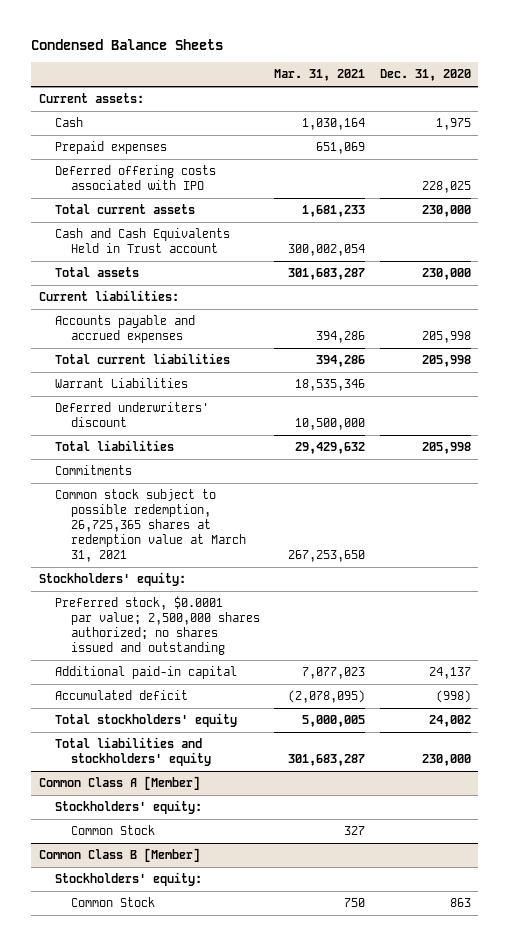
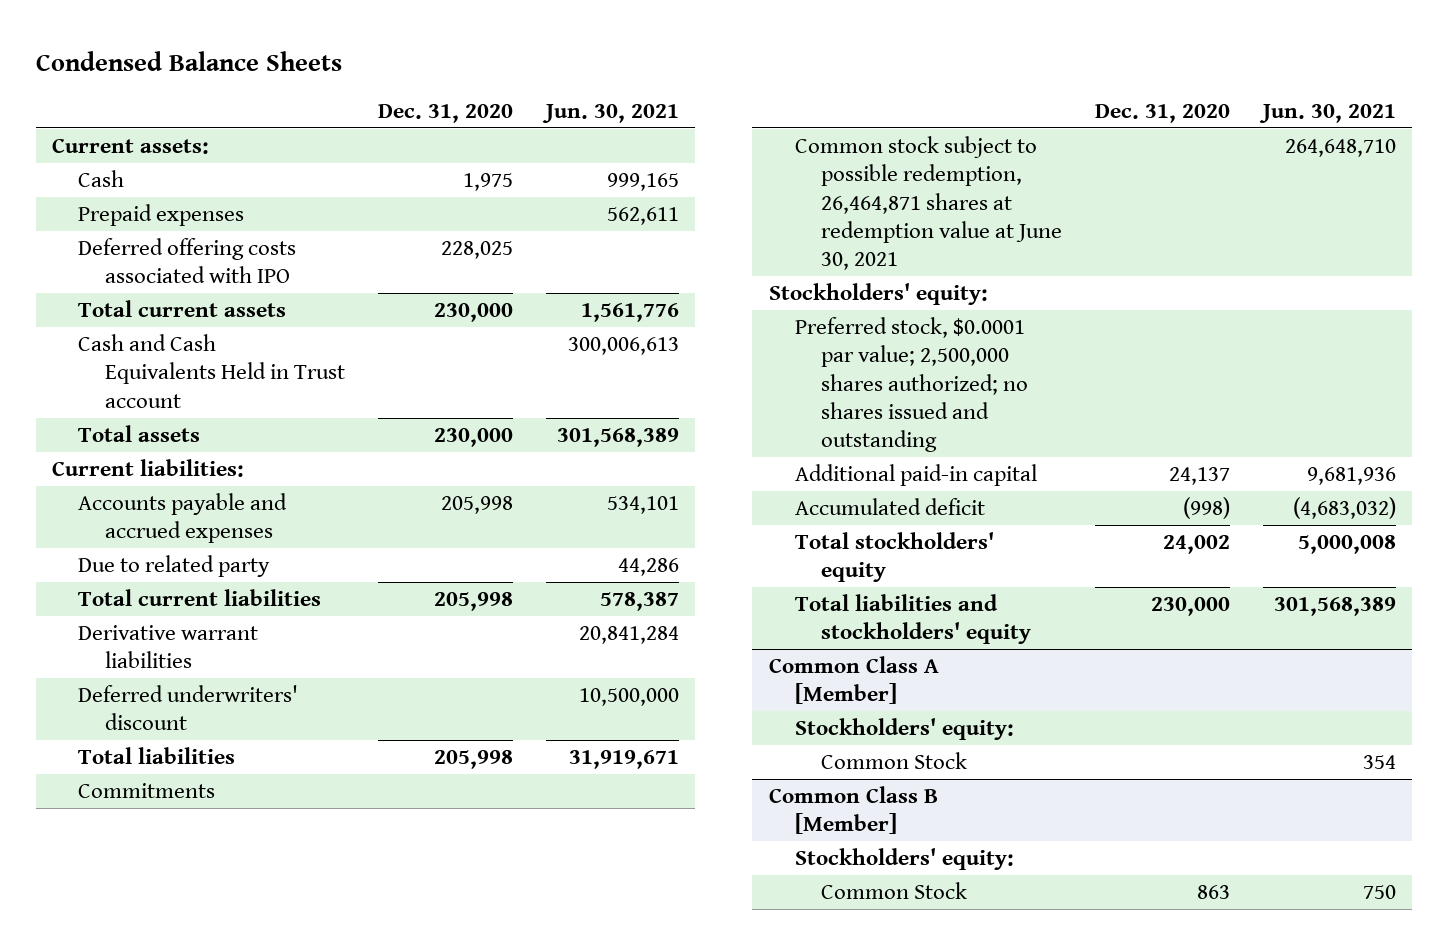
- | Mar. 31, 2021 | Dec. 31, 2020
+ | Dec. 31, 2020 | Jun. 30, 2021
+ Due to related party | | 44,286
- Warrant Liabilities | 18,535,346 |
+ Derivative warrant liabilities | | 20,841,284
- Common stock subject to possible redemption, 26,725,365 shares at redemption value at March 31, 2021 | 267,253,650 |
+ Common stock subject to possible redemption, 26,464,871 shares at redemption value at June 30, 2021 | | 264,648,710

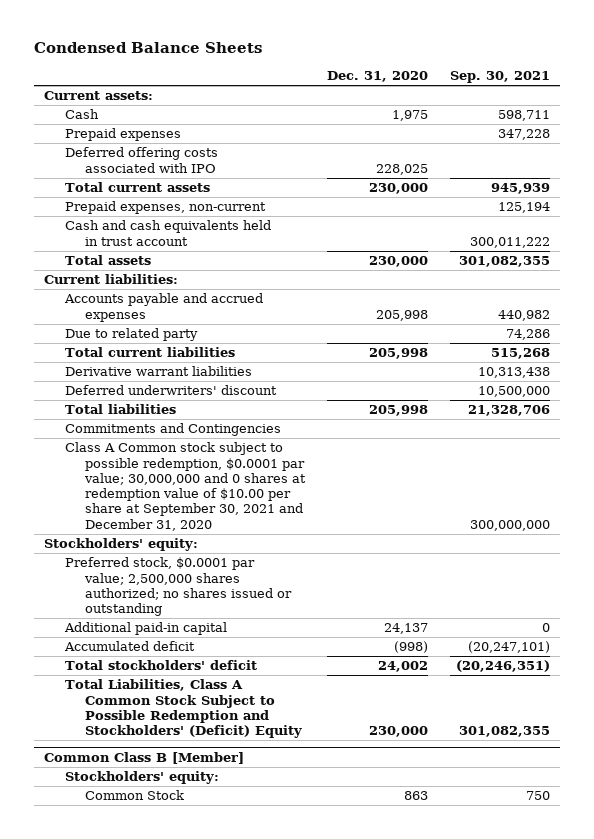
- | Dec. 31, 2020 | Jun. 30, 2021
+ | Dec. 31, 2020 | Sep. 30, 2021
- Cash and Cash Equivalents Held in Trust account | | 300,006,613
+ Prepaid expenses, non-current | | 125,194
+ Cash and cash equivalents held in trust account | | 300,011,222
- Commitments
- Common stock subject to possible redemption, 26,464,871 shares at redemption value at June 30, 2021 | | 264,648,710
+ Commitments and Contingencies
+ Class A Common stock subject to possible redemption, $0.0001 par value; 30,000,000 and 0 shares at redemption value of $10.00 per share at September 30, 2021 and December 31, 2020 | | 300,000,000
- Preferred stock, $0.0001 par value; 2,500,000 shares authorized; no shares issued and outstanding
+ Preferred stock, $0.0001 par value; 2,500,000 shares authorized; no shares issued or outstanding
- Total stockholders' equity | 24,002 | 5,000,008
- Total liabilities and stockholders' equity | 230,000 | 301,568,389
- Common Class A [Member]
- Stockholders' equity:
- Common Stock | | 354
+ Total stockholders' deficit | 24,002 | (20,246,351)
+ Total Liabilities, Class A Common Stock Subject to Possible Redemption and Stockholders' (Deficit) Equity | 230,000 | 301,082,355

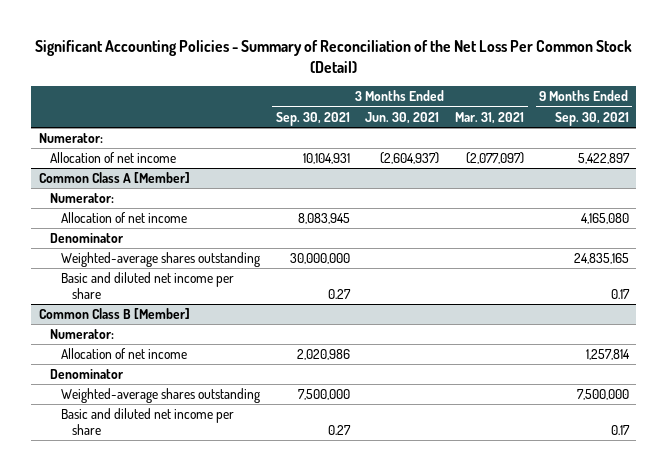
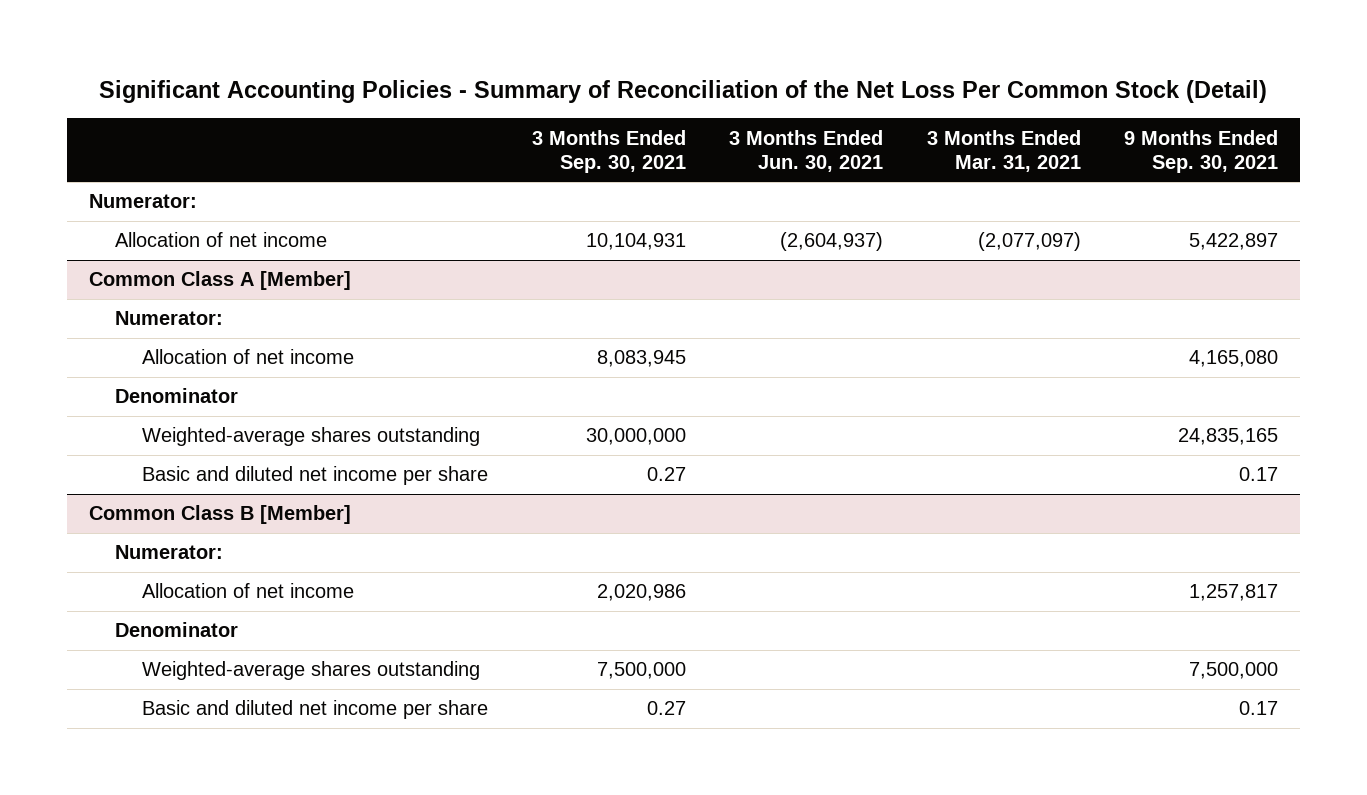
@ Common Class B [Member]
- Allocation of net income | 2,020,986 | | | 1,257,814
+ Allocation of net income | 2,020,986 | | | 1,257,817

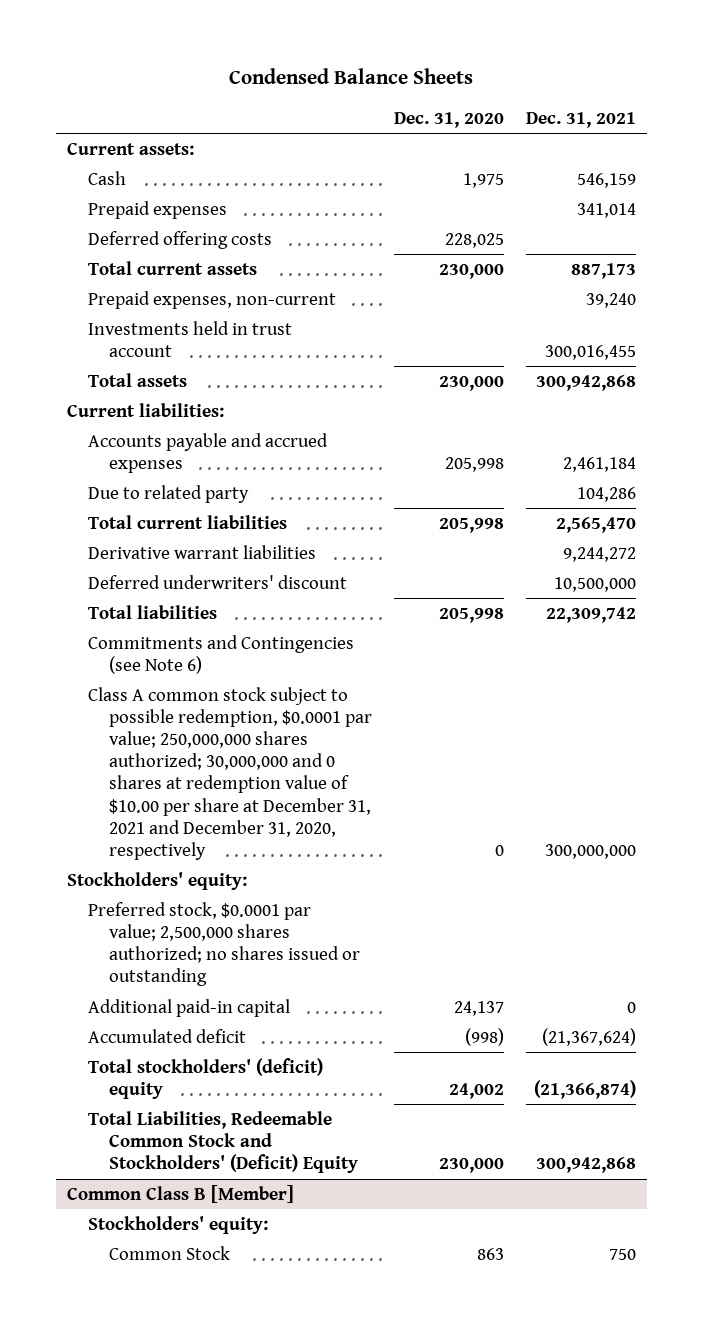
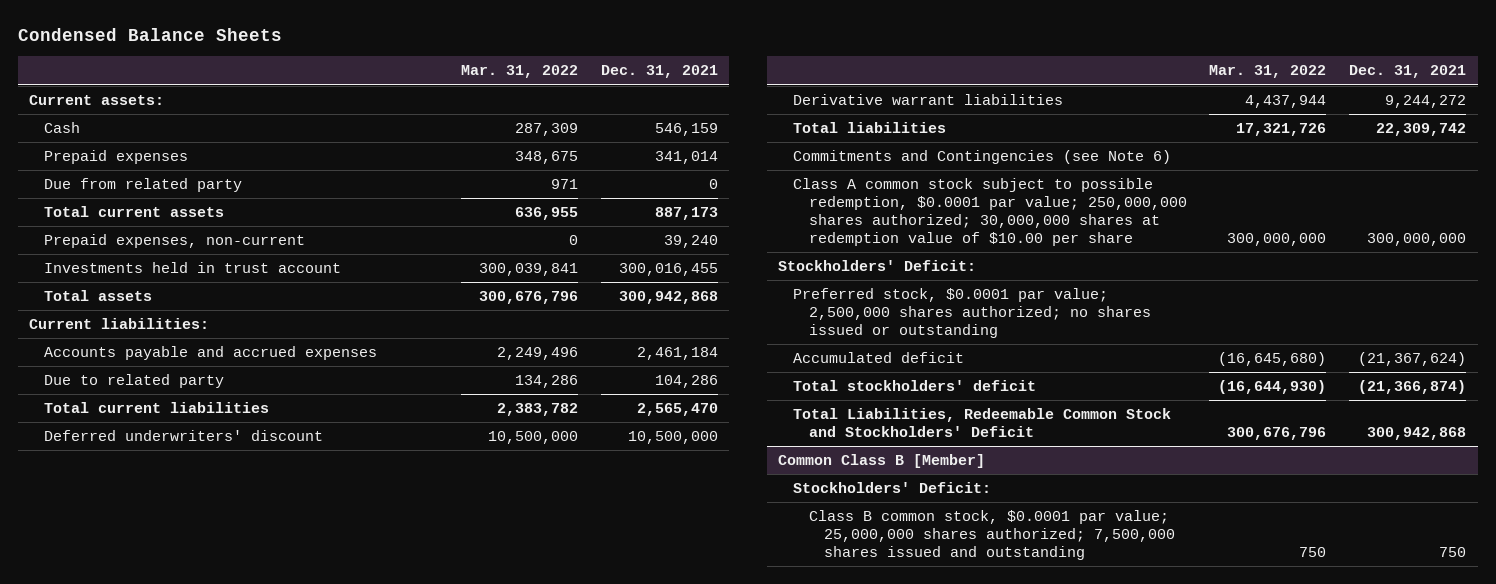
- | Dec. 31, 2020 | Dec. 31, 2021
+ | Mar. 31, 2022 | Dec. 31, 2021
- Deferred offering costs | 228,025 |
+ Due from related party | 971 | 0
moved down: Derivative warrant liabilities | 4,437,944 | 9,244,272
- Class A common stock subject to possible redemption, $0.0001 par value; 250,000,000 shares authorized; 30,000,000 and 0 shares at redemption value of $10.00 per share at December 31, 2021 and December 31, 2020, respectively | 0 | 300,000,000
- Stockholders' equity:
+ Class A common stock subject to possible redemption, $0.0001 par value; 250,000,000 shares authorized; 30,000,000 shares at redemption value of $10.00 per share | 300,000,000 | 300,000,000
+ Stockholders' Deficit:
- Additional paid-in capital | 24,137 | 0
- Total stockholders' (deficit) equity | 24,002 | (21,366,874)
- Total Liabilities, Redeemable Common Stock and Stockholders' (Deficit) Equity | 230,000 | 300,942,868
+ Total stockholders' deficit | (16,644,930) | (21,366,874)
+ Total Liabilities, Redeemable Common Stock and Stockholders' Deficit | 300,676,796 | 300,942,868
@ Common Class B [Member]
- Stockholders' equity:
- Common Stock | 863 | 750
+ Stockholders' Deficit:
+ Class B common stock, $0.0001 par value; 25,000,000 shares authorized; 7,500,000 shares issued and outstanding | 750 | 750

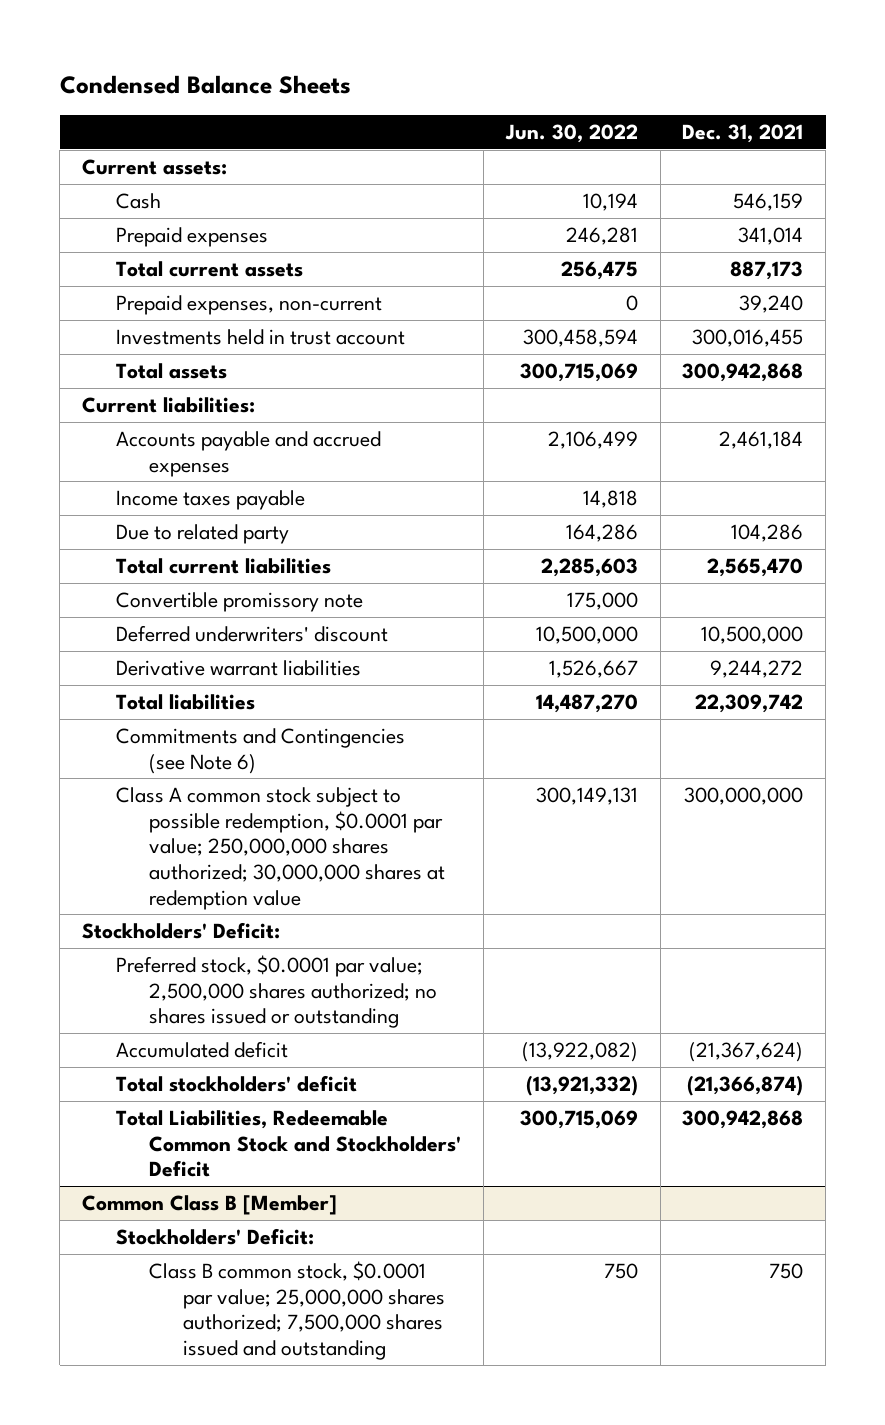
- | Mar. 31, 2022 | Dec. 31, 2021
+ | Jun. 30, 2022 | Dec. 31, 2021
- Due from related party | 971 | 0
+ Income taxes payable | 14,818 |
+ Convertible promissory note | 175,000 |
- Class A common stock subject to possible redemption, $0.0001 par value; 250,000,000 shares authorized; 30,000,000 shares at redemption value of $10.00 per share | 300,000,000 | 300,000,000
+ Class A common stock subject to possible redemption, $0.0001 par value; 250,000,000 shares authorized; 30,000,000 shares at redemption value | 300,149,131 | 300,000,000

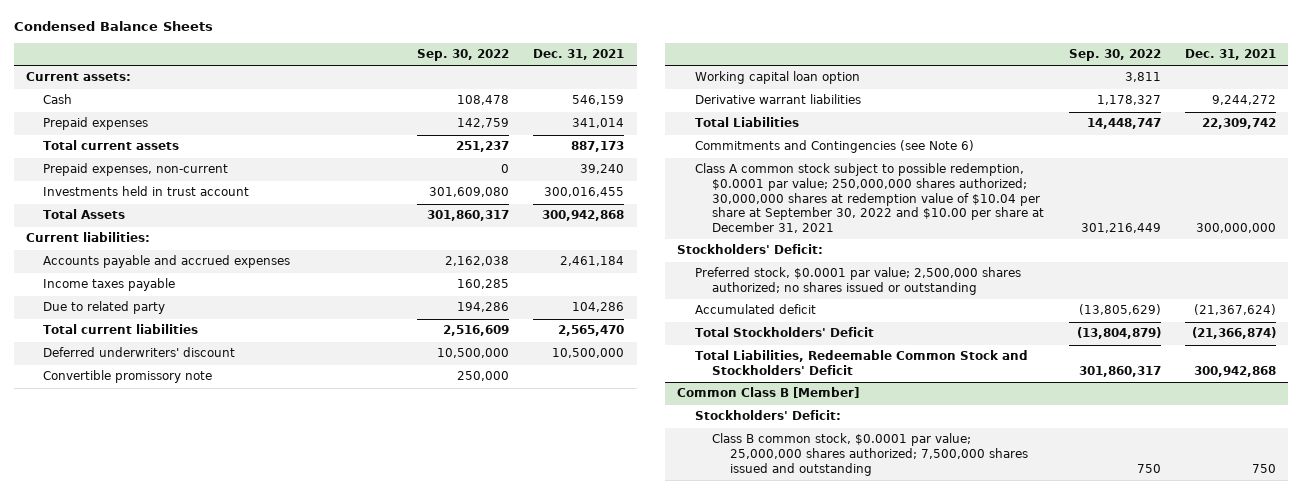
- | Jun. 30, 2022 | Dec. 31, 2021
+ | Sep. 30, 2022 | Dec. 31, 2021
- Total assets | 300,715,069 | 300,942,868
+ Total Assets | 301,860,317 | 300,942,868
moved down: Convertible promissory note | 250,000 |
+ Working capital loan option | 3,811 |
- Total liabilities | 14,487,270 | 22,309,742
+ Total Liabilities | 14,448,747 | 22,309,742
- Class A common stock subject to possible redemption, $0.0001 par value; 250,000,000 shares authorized; 30,000,000 shares at redemption value | 300,149,131 | 300,000,000
+ Class A common stock subject to possible redemption, $0.0001 par value; 250,000,000 shares authorized; 30,000,000 shares at redemption value of $10.04 per share at September 30, 2022 and $10.00 per share at December 31, 2021 | 301,216,449 | 300,000,000
- Total stockholders' deficit | (13,921,332) | (21,366,874)
+ Total Stockholders' Deficit | (13,804,879) | (21,366,874)

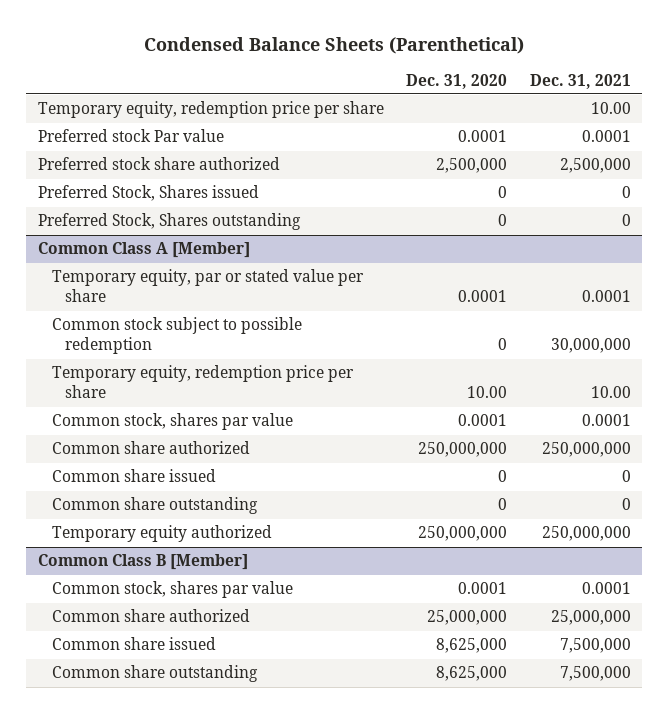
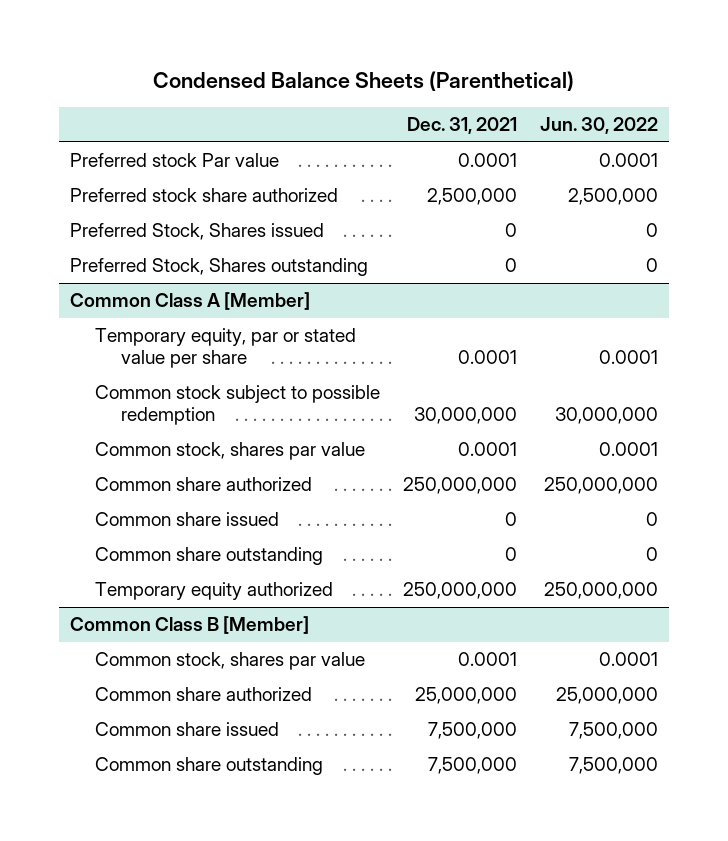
- | Dec. 31, 2020 | Dec. 31, 2021
+ | Dec. 31, 2021 | Jun. 30, 2022
- Temporary equity, redemption price per share | | 10.00
@ Common Class A [Member]
- Temporary equity, redemption price per share | 10.00 | 10.00

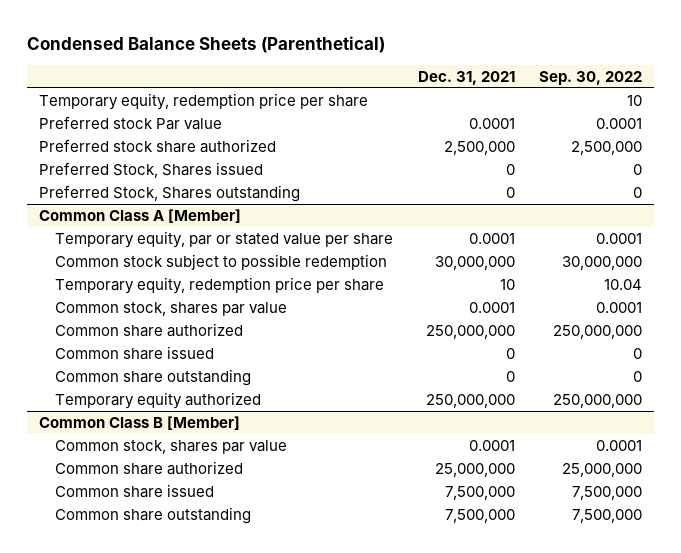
- | Dec. 31, 2021 | Jun. 30, 2022
+ | Dec. 31, 2021 | Sep. 30, 2022
+ Temporary equity, redemption price per share | | 10
@ Common Class A [Member]
+ Temporary equity, redemption price per share | 10 | 10.04

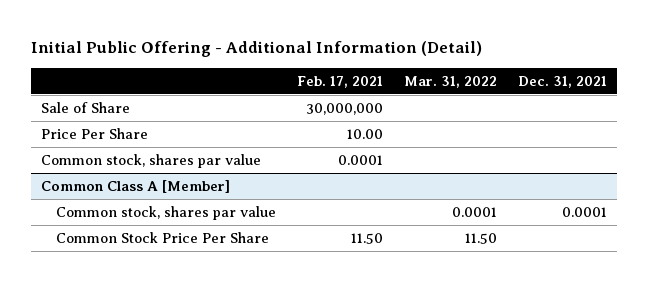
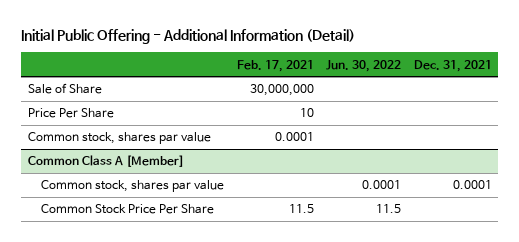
- | Feb. 17, 2021 | Mar. 31, 2022 | Dec. 31, 2021
+ | Feb. 17, 2021 | Jun. 30, 2022 | Dec. 31, 2021
- Price Per Share | 10.00 | |
+ Price Per Share | 10 | |
@ Common Class A [Member]
- Common Stock Price Per Share | 11.50 | 11.50 |
+ Common Stock Price Per Share | 11.5 | 11.5 |

